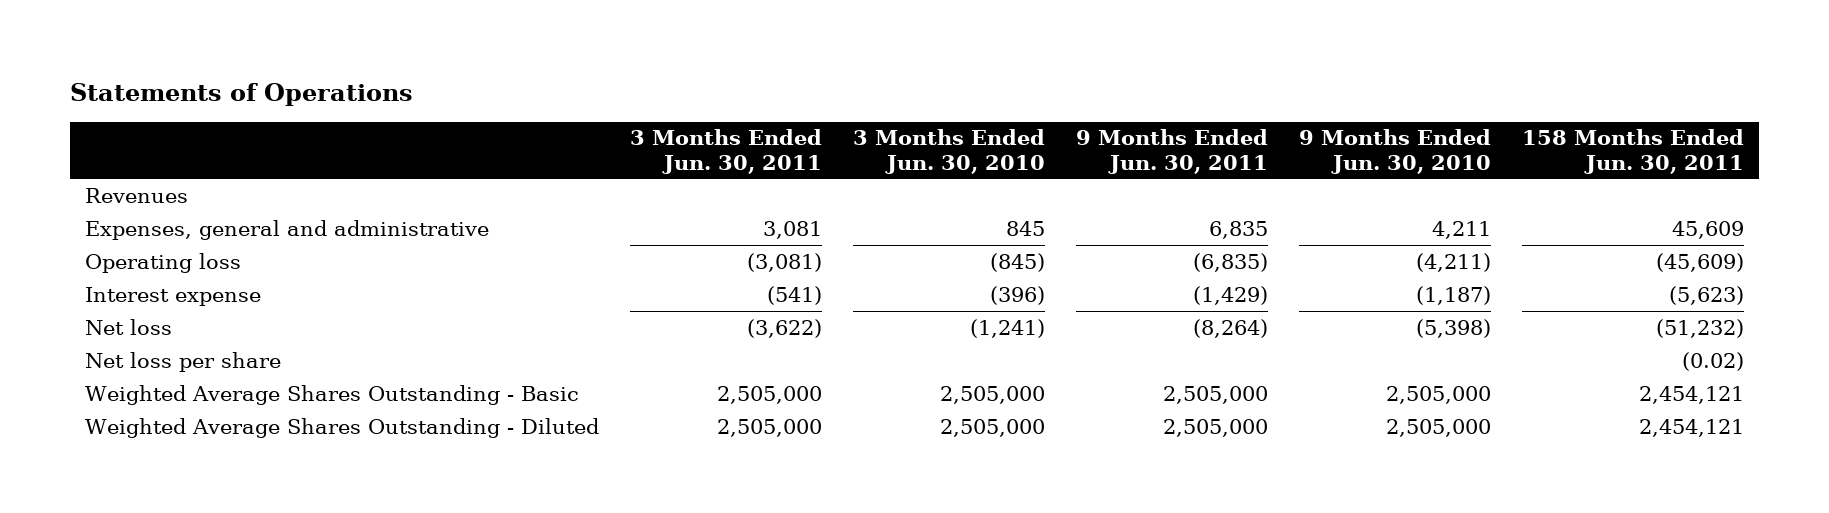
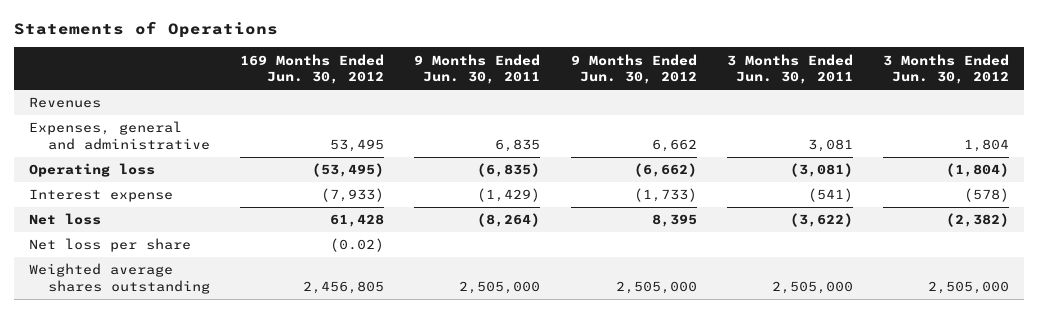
- | 3 Months Ended Jun. 30, 2011 | 3 Months Ended Jun. 30, 2010 | 9 Months Ended Jun. 30, 2011 | 9 Months Ended Jun. 30, 2010 | 158 Months Ended Jun. 30, 2011
+ | 169 Months Ended Jun. 30, 2012 | 9 Months Ended Jun. 30, 2011 | 9 Months Ended Jun. 30, 2012 | 3 Months Ended Jun. 30, 2011 | 3 Months Ended Jun. 30, 2012
- Weighted Average Shares Outstanding - Basic | 2,505,000 | 2,505,000 | 2,505,000 | 2,505,000 | 2,454,121
- Weighted Average Shares Outstanding - Diluted | 2,505,000 | 2,505,000 | 2,505,000 | 2,505,000 | 2,454,121
+ Weighted average shares outstanding | 2,456,805 | 2,505,000 | 2,505,000 | 2,505,000 | 2,505,000

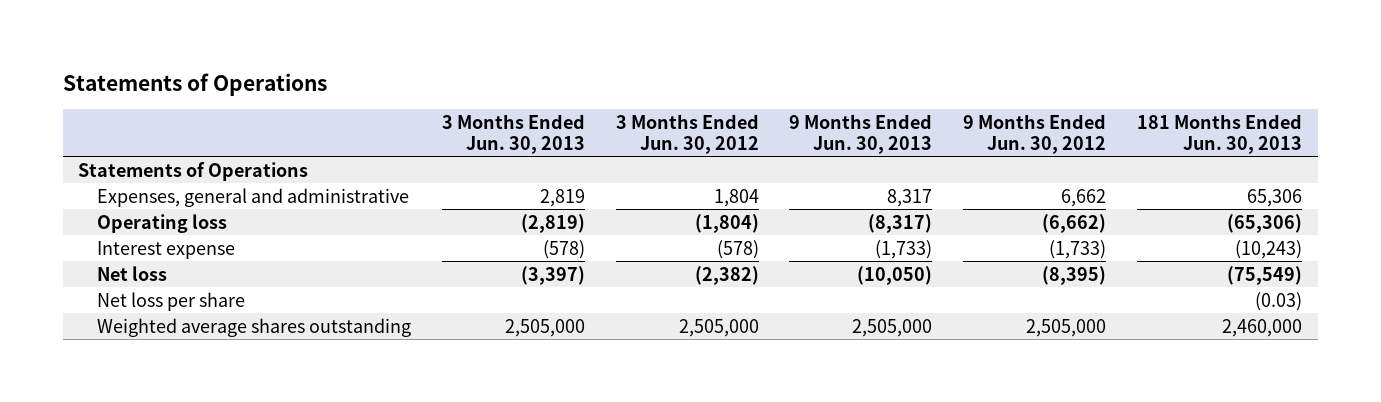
- | 169 Months Ended Jun. 30, 2012 | 9 Months Ended Jun. 30, 2011 | 9 Months Ended Jun. 30, 2012 | 3 Months Ended Jun. 30, 2011 | 3 Months Ended Jun. 30, 2012
+ | 3 Months Ended Jun. 30, 2013 | 3 Months Ended Jun. 30, 2012 | 9 Months Ended Jun. 30, 2013 | 9 Months Ended Jun. 30, 2012 | 181 Months Ended Jun. 30, 2013
- Revenues
+ Statements of Operations
- Net loss | 61,428 | (8,264) | 8,395 | (3,622) | (2,382)
+ Net loss | (3,397) | (2,382) | (10,050) | (8,395) | (75,549)

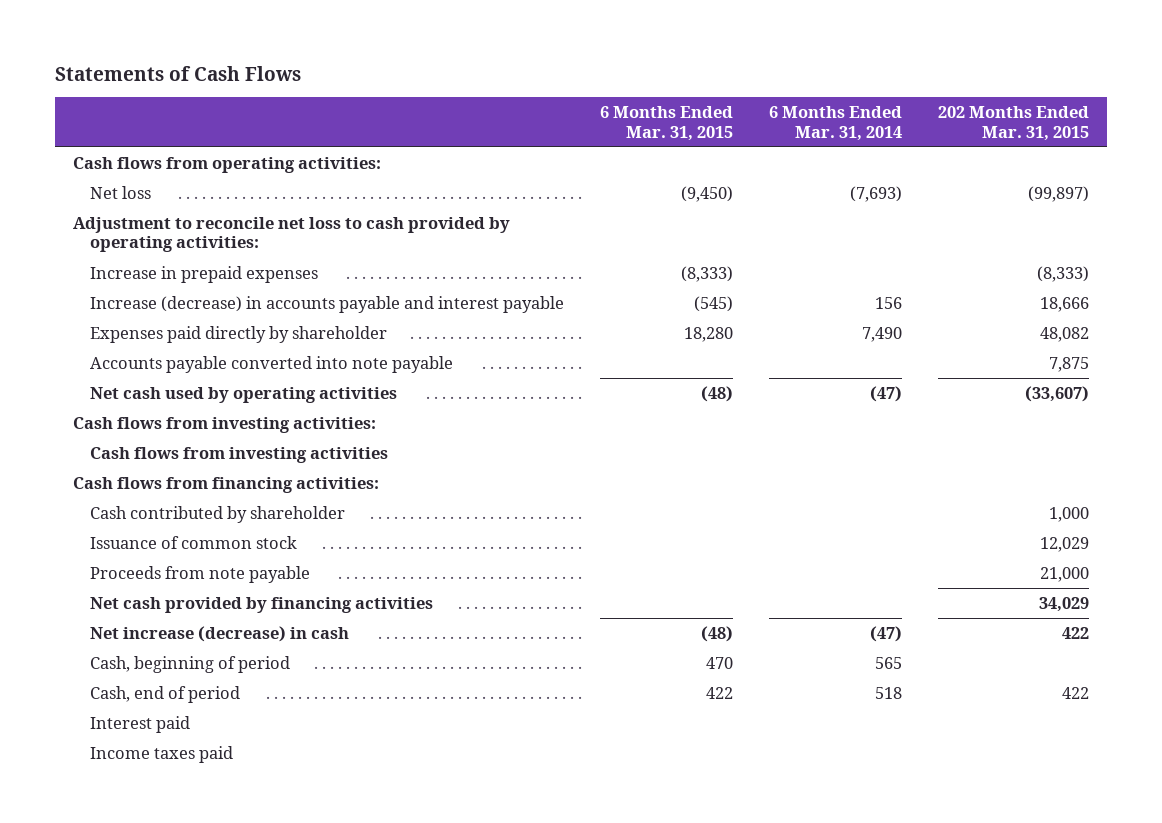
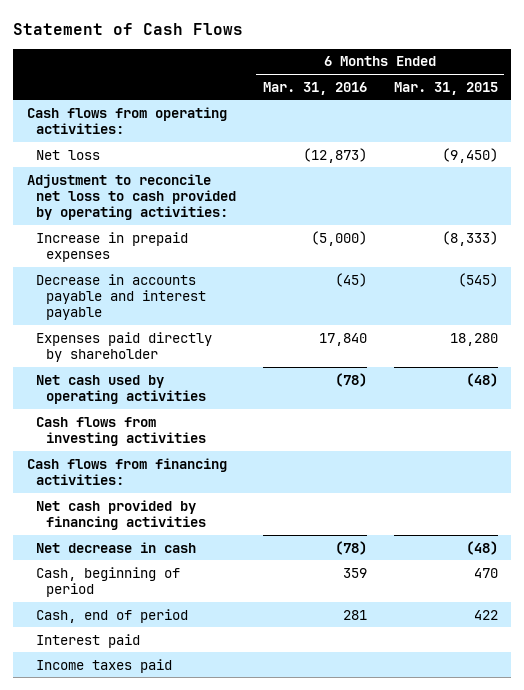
- Statements of Cash Flows
+ Statement of Cash Flows
- | 6 Months Ended Mar. 31, 2015 | 6 Months Ended Mar. 31, 2014 | 202 Months Ended Mar. 31, 2015
+ | 6 Months Ended Mar. 31, 2016 | 6 Months Ended Mar. 31, 2015
- Increase (decrease) in accounts payable and interest payable | (545) | 156 | 18,666
+ Decrease in accounts payable and interest payable | (45) | (545)
- Accounts payable converted into note payable | | | 7,875
- Cash flows from investing activities:
- Cash contributed by shareholder | | | 1,000
- Issuance of common stock | | | 12,029
- Proceeds from note payable | | | 21,000
- Net increase (decrease) in cash | (48) | (47) | 422
+ Net decrease in cash | (78) | (48)

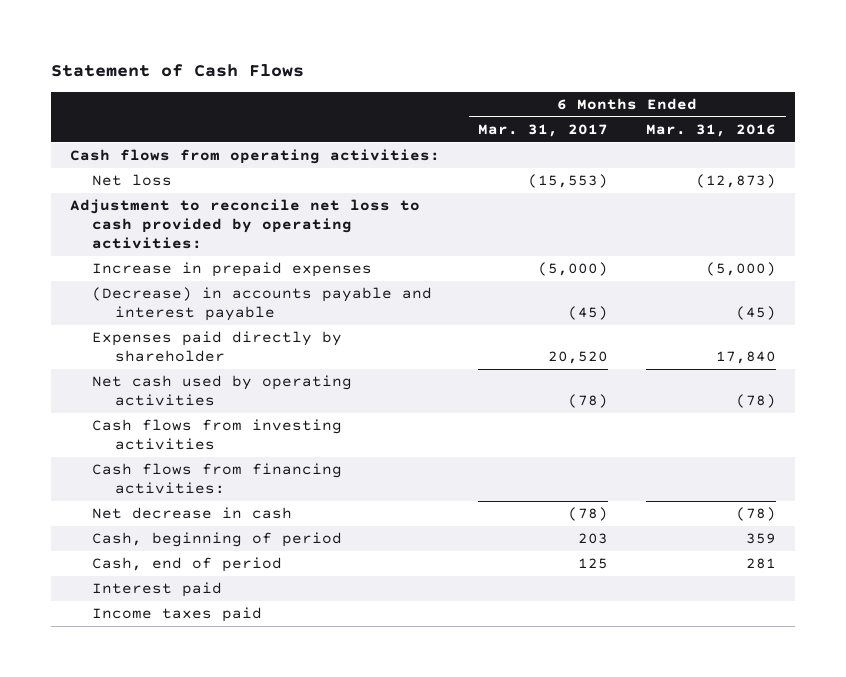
- | 6 Months Ended Mar. 31, 2016 | 6 Months Ended Mar. 31, 2015
+ | 6 Months Ended Mar. 31, 2017 | 6 Months Ended Mar. 31, 2016
- Decrease in accounts payable and interest payable | (45) | (545)
+ (Decrease) in accounts payable and interest payable | (45) | (45)
- Net cash provided by financing activities

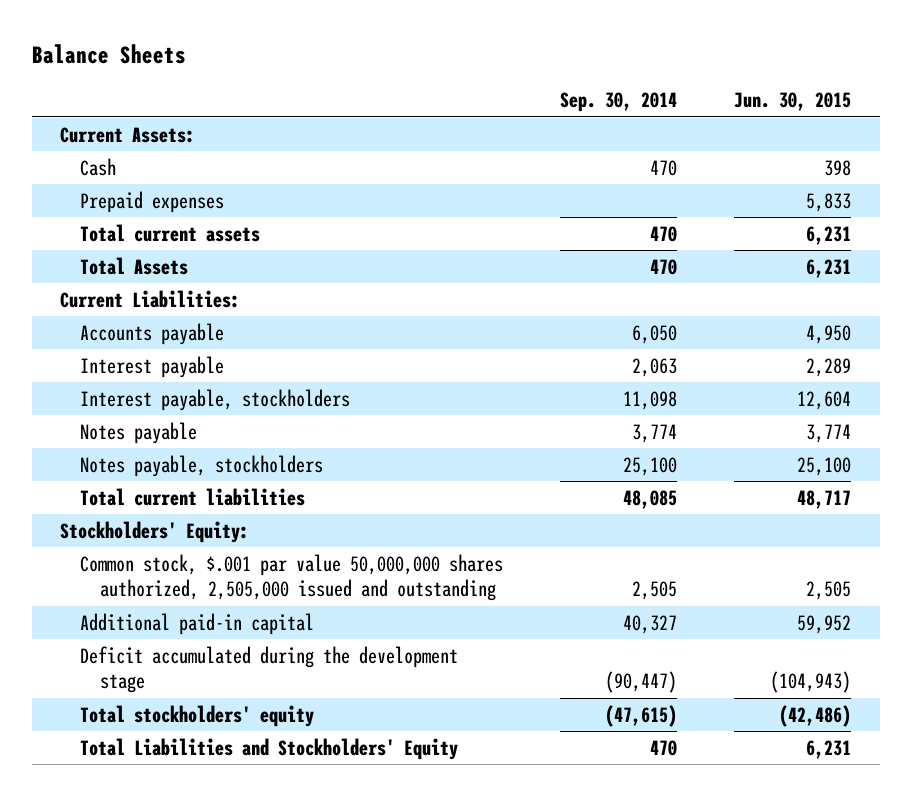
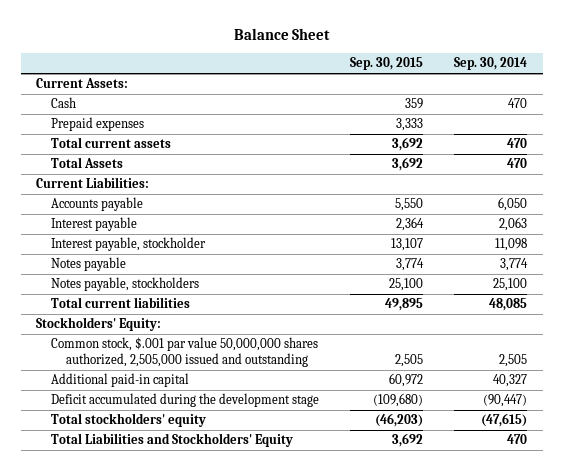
- Balance Sheets
+ Balance Sheet
- | Sep. 30, 2014 | Jun. 30, 2015
+ | Sep. 30, 2015 | Sep. 30, 2014
- Interest payable, stockholders | 11,098 | 12,604
+ Interest payable, stockholder | 13,107 | 11,098

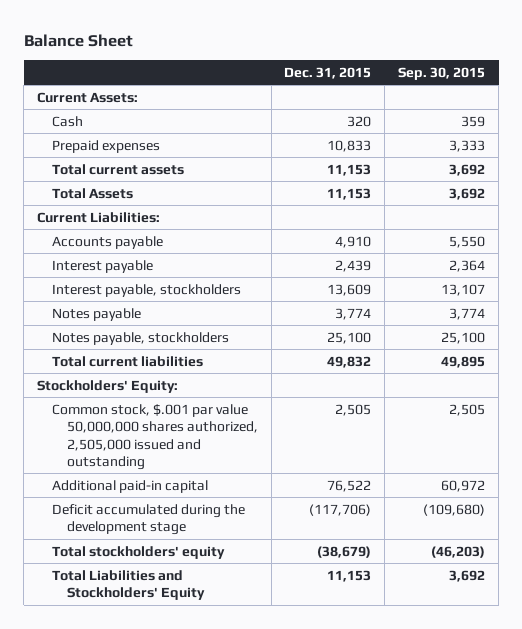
- | Sep. 30, 2015 | Sep. 30, 2014
+ | Dec. 31, 2015 | Sep. 30, 2015
- Interest payable, stockholder | 13,107 | 11,098
+ Interest payable, stockholders | 13,609 | 13,107

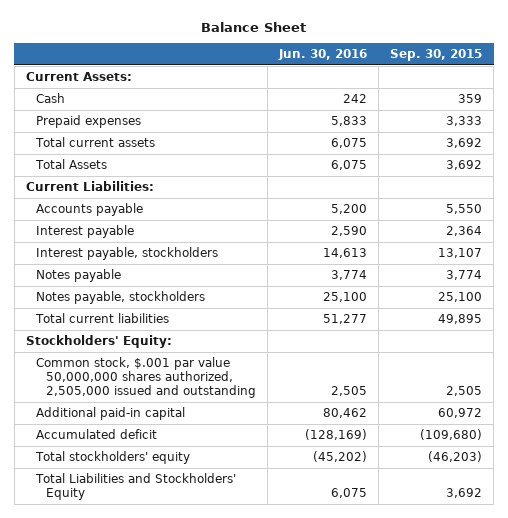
- | Dec. 31, 2015 | Sep. 30, 2015
+ | Jun. 30, 2016 | Sep. 30, 2015
- Deficit accumulated during the development stage | (117,706) | (109,680)
+ Accumulated deficit | (128,169) | (109,680)

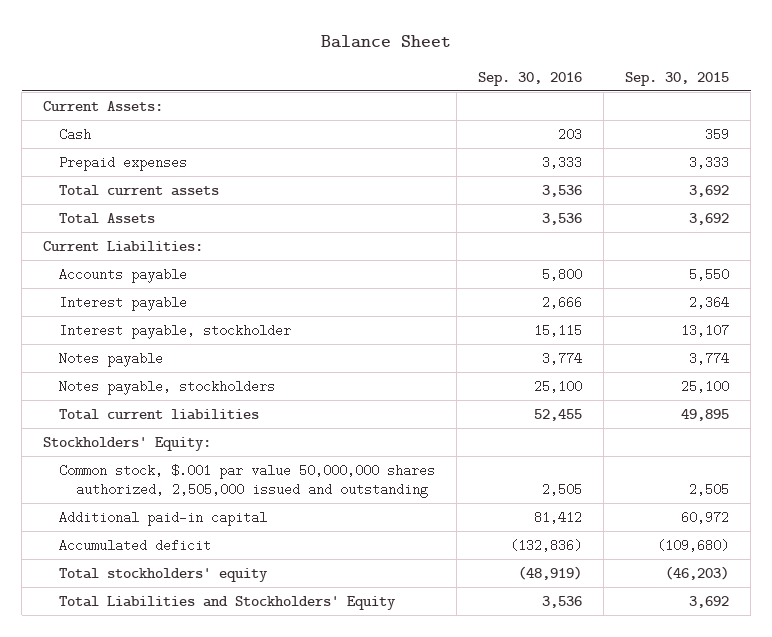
- | Jun. 30, 2016 | Sep. 30, 2015
+ | Sep. 30, 2016 | Sep. 30, 2015
- Interest payable, stockholders | 14,613 | 13,107
+ Interest payable, stockholder | 15,115 | 13,107

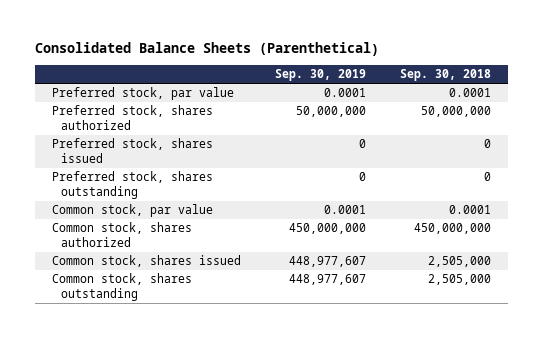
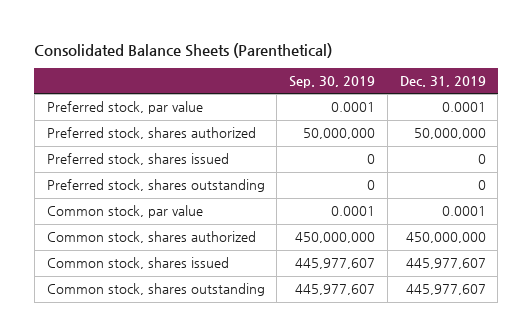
- | Sep. 30, 2019 | Sep. 30, 2018
+ | Sep. 30, 2019 | Dec. 31, 2019
- Common stock, shares issued | 448,977,607 | 2,505,000
- Common stock, shares outstanding | 448,977,607 | 2,505,000
+ Common stock, shares issued | 445,977,607 | 445,977,607
+ Common stock, shares outstanding | 445,977,607 | 445,977,607

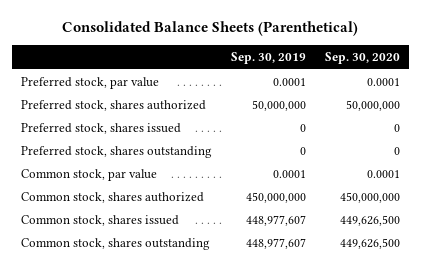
- | Sep. 30, 2019 | Dec. 31, 2019
+ | Sep. 30, 2019 | Sep. 30, 2020
- Common stock, shares issued | 445,977,607 | 445,977,607
- Common stock, shares outstanding | 445,977,607 | 445,977,607
+ Common stock, shares issued | 448,977,607 | 449,626,500
+ Common stock, shares outstanding | 448,977,607 | 449,626,500

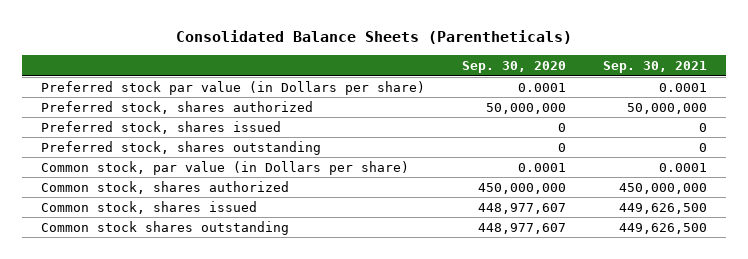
- Consolidated Balance Sheets (Parenthetical)
+ Consolidated Balance Sheets (Parentheticals)
- | Sep. 30, 2019 | Sep. 30, 2020
+ | Sep. 30, 2020 | Sep. 30, 2021
- Preferred stock, par value | 0.0001 | 0.0001
+ Preferred stock par value (in Dollars per share) | 0.0001 | 0.0001
- Common stock, par value | 0.0001 | 0.0001
+ Common stock, par value (in Dollars per share) | 0.0001 | 0.0001
- Common stock, shares issued | 448,977,607 | 449,626,500
- Common stock, shares outstanding | 448,977,607 | 449,626,500
+ Common stock, shares issued | 448,977,607 | 449,626,500
+ Common stock shares outstanding | 448,977,607 | 449,626,500

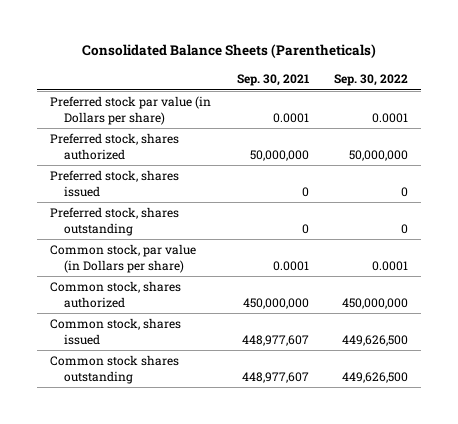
- | Sep. 30, 2020 | Sep. 30, 2021
+ | Sep. 30, 2021 | Sep. 30, 2022
- Common stock, shares issued | 448,977,607 | 449,626,500
- Common stock shares outstanding | 448,977,607 | 449,626,500
+ Common stock, shares issued | 448,977,607 | 449,626,500
+ Common stock shares outstanding | 448,977,607 | 449,626,500

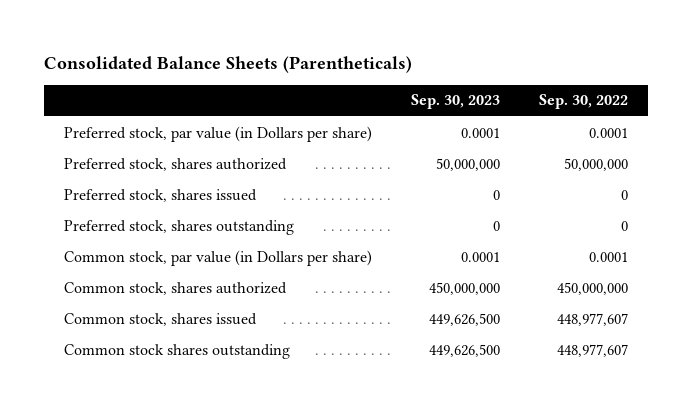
- | Sep. 30, 2021 | Sep. 30, 2022
+ | Sep. 30, 2023 | Sep. 30, 2022
- Preferred stock par value (in Dollars per share) | 0.0001 | 0.0001
+ Preferred stock, par value (in Dollars per share) | 0.0001 | 0.0001
- Common stock, shares issued | 448,977,607 | 449,626,500
- Common stock shares outstanding | 448,977,607 | 449,626,500
+ Common stock, shares issued | 449,626,500 | 448,977,607
+ Common stock shares outstanding | 449,626,500 | 448,977,607

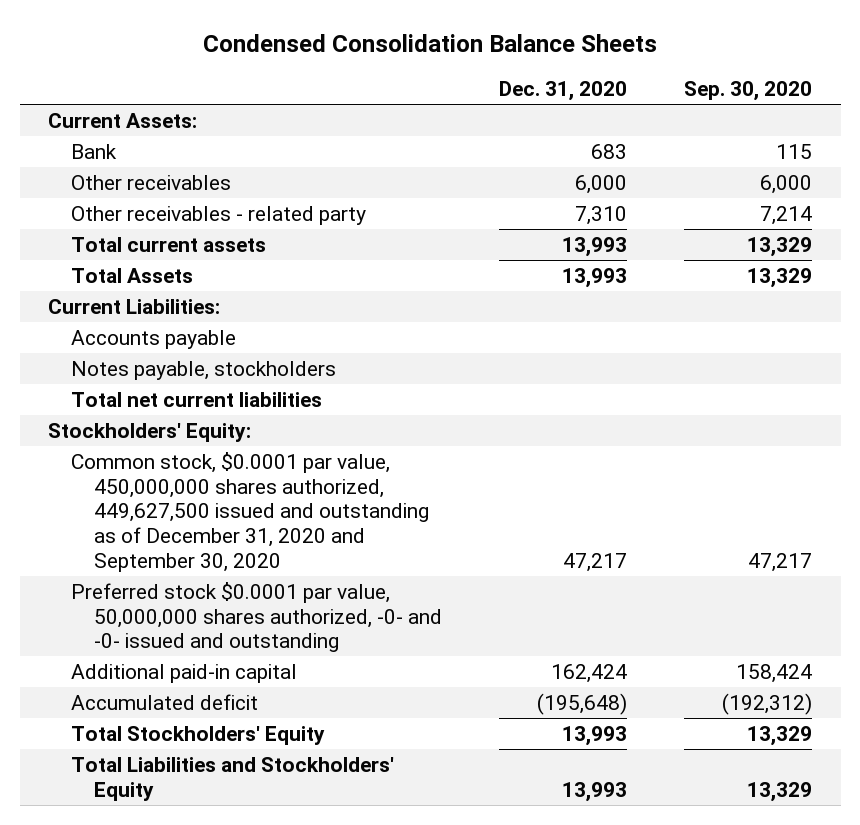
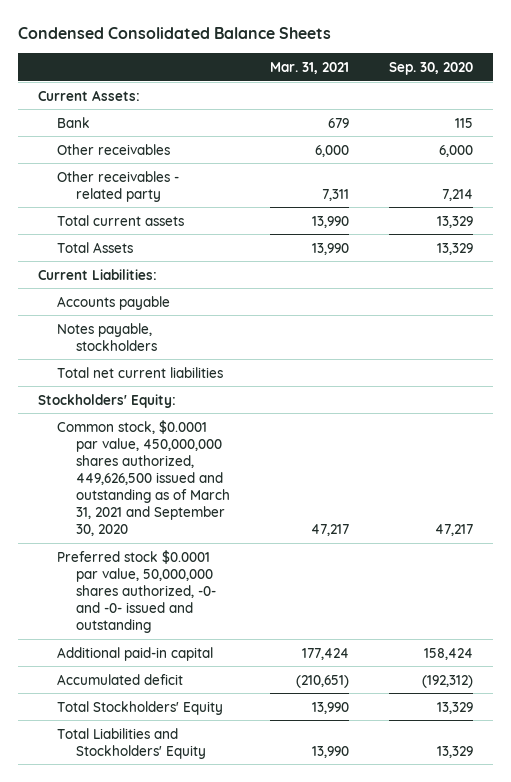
- Condensed Consolidation Balance Sheets
+ Condensed Consolidated Balance Sheets
- | Dec. 31, 2020 | Sep. 30, 2020
+ | Mar. 31, 2021 | Sep. 30, 2020
- Common stock, $0.0001 par value, 450,000,000 shares authorized, 449,627,500 issued and outstanding as of December 31, 2020 and September 30, 2020 | 47,217 | 47,217
+ Common stock, $0.0001 par value, 450,000,000 shares authorized, 449,626,500 issued and outstanding as of March 31, 2021 and September 30, 2020 | 47,217 | 47,217

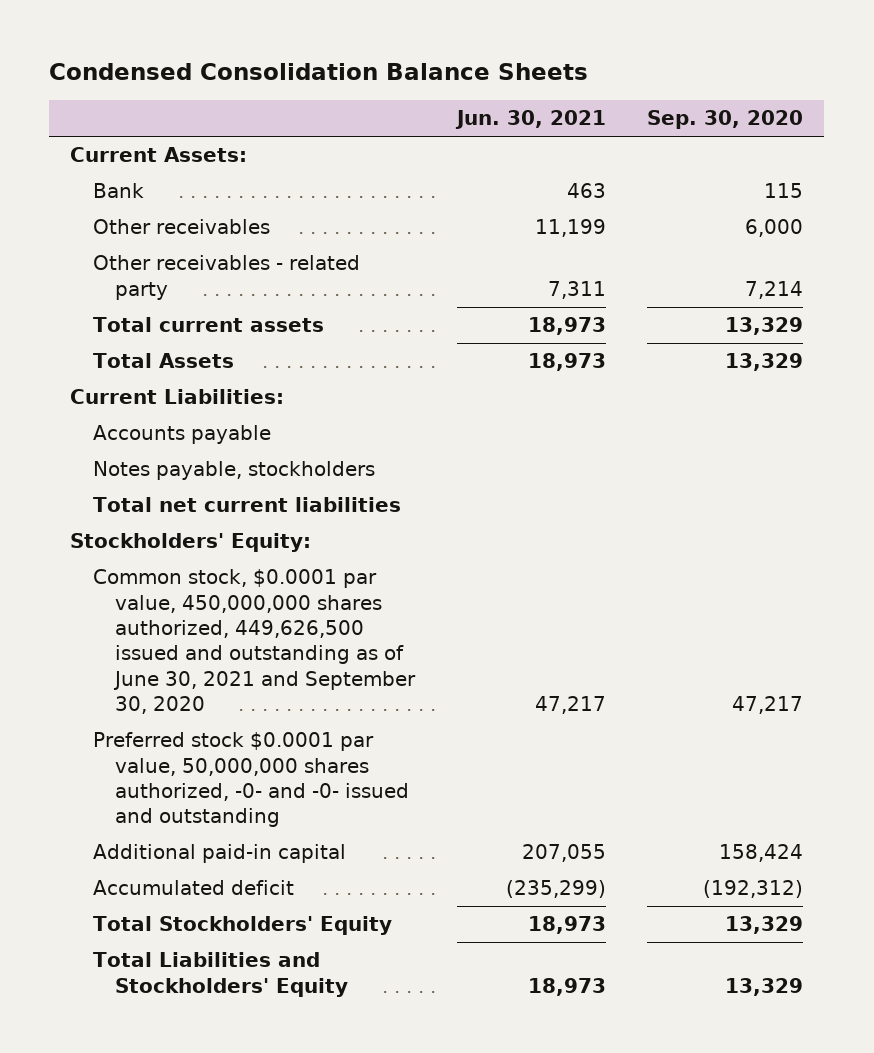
- Condensed Consolidated Balance Sheets
+ Condensed Consolidation Balance Sheets
- | Mar. 31, 2021 | Sep. 30, 2020
+ | Jun. 30, 2021 | Sep. 30, 2020
- Common stock, $0.0001 par value, 450,000,000 shares authorized, 449,626,500 issued and outstanding as of March 31, 2021 and September 30, 2020 | 47,217 | 47,217
+ Common stock, $0.0001 par value, 450,000,000 shares authorized, 449,626,500 issued and outstanding as of June 30, 2021 and September 30, 2020 | 47,217 | 47,217

